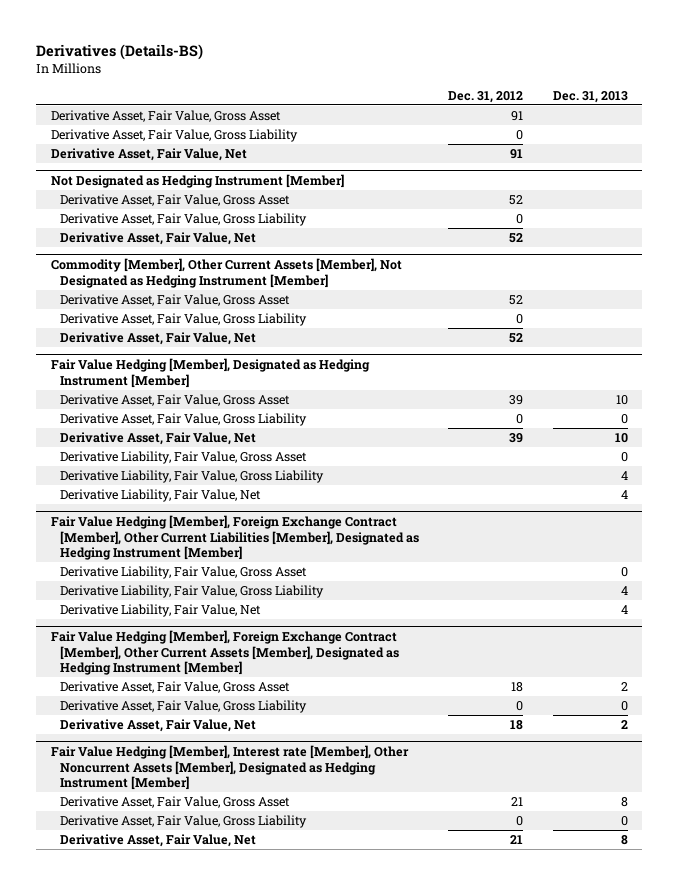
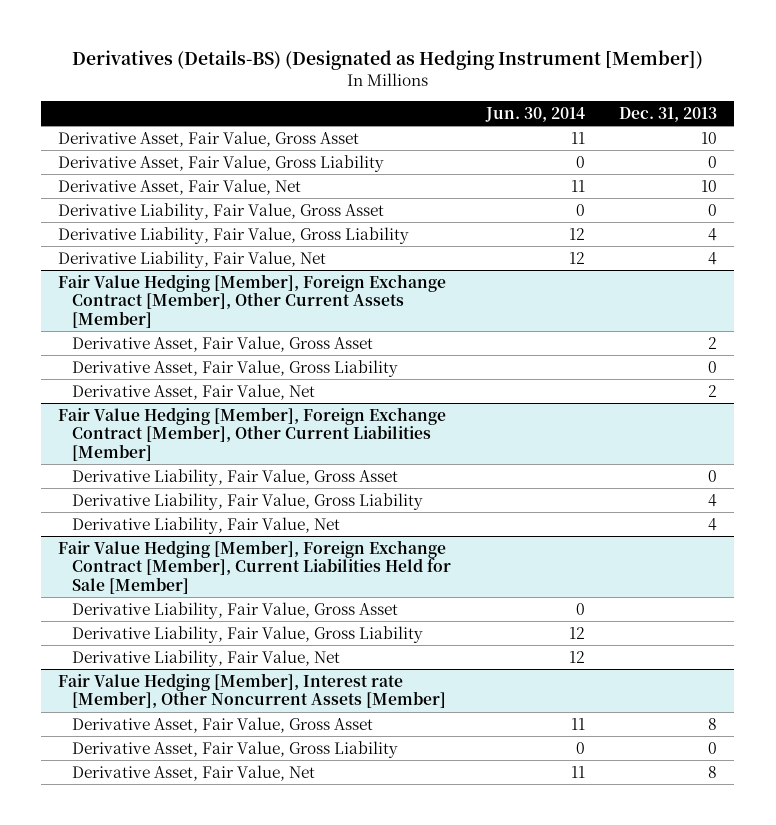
- Derivatives (Details-BS)
+ Derivatives (Details-BS) (Designated as Hedging Instrument [Member])
- | Dec. 31, 2012 | Dec. 31, 2013
+ | Jun. 30, 2014 | Dec. 31, 2013
- Derivative Asset, Fair Value, Gross Asset | 91 |
- Derivative Asset, Fair Value, Gross Liability | 0 |
- Derivative Asset, Fair Value, Net | 91 |
- Not Designated as Hedging Instrument [Member]
- Derivative Asset, Fair Value, Gross Asset | 52 |
- Derivative Asset, Fair Value, Gross Liability | 0 |
- Derivative Asset, Fair Value, Net | 52 |
- Commodity [Member], Other Current Assets [Member], Not Designated as Hedging Instrument [Member]
- Derivative Asset, Fair Value, Gross Asset | 52 |
- Derivative Asset, Fair Value, Gross Liability | 0 |
- Derivative Asset, Fair Value, Net | 52 |
- Fair Value Hedging [Member], Designated as Hedging Instrument [Member]
- Fair Value Hedging [Member], Foreign Exchange Contract [Member], Other Current Liabilities [Member], Designated as Hedging Instrument [Member]
- Derivative Liability, Fair Value, Gross Asset | | 0
- Derivative Liability, Fair Value, Gross Liability | | 4
- Derivative Liability, Fair Value, Net | | 4
- Fair Value Hedging [Member], Foreign Exchange Contract [Member], Other Current Assets [Member], Designated as Hedging Instrument [Member]
+ Fair Value Hedging [Member], Foreign Exchange Contract [Member], Other Current Assets [Member]
- Fair Value Hedging [Member], Interest rate [Member], Other Noncurrent Assets [Member], Designated as Hedging Instrument [Member]
+ Fair Value Hedging [Member], Foreign Exchange Contract [Member], Other Current Liabilities [Member]
+ Derivative Liability, Fair Value, Gross Asset | | 0
+ Derivative Liability, Fair Value, Gross Liability | | 4
+ Derivative Liability, Fair Value, Net | | 4
+ Fair Value Hedging [Member], Foreign Exchange Contract [Member], Current Liabilities Held for Sale [Member]
+ Derivative Liability, Fair Value, Gross Asset | 0 |
+ Derivative Liability, Fair Value, Gross Liability | 12 |
+ Derivative Liability, Fair Value, Net | 12 |
+ Fair Value Hedging [Member], Interest rate [Member], Other Noncurrent Assets [Member]

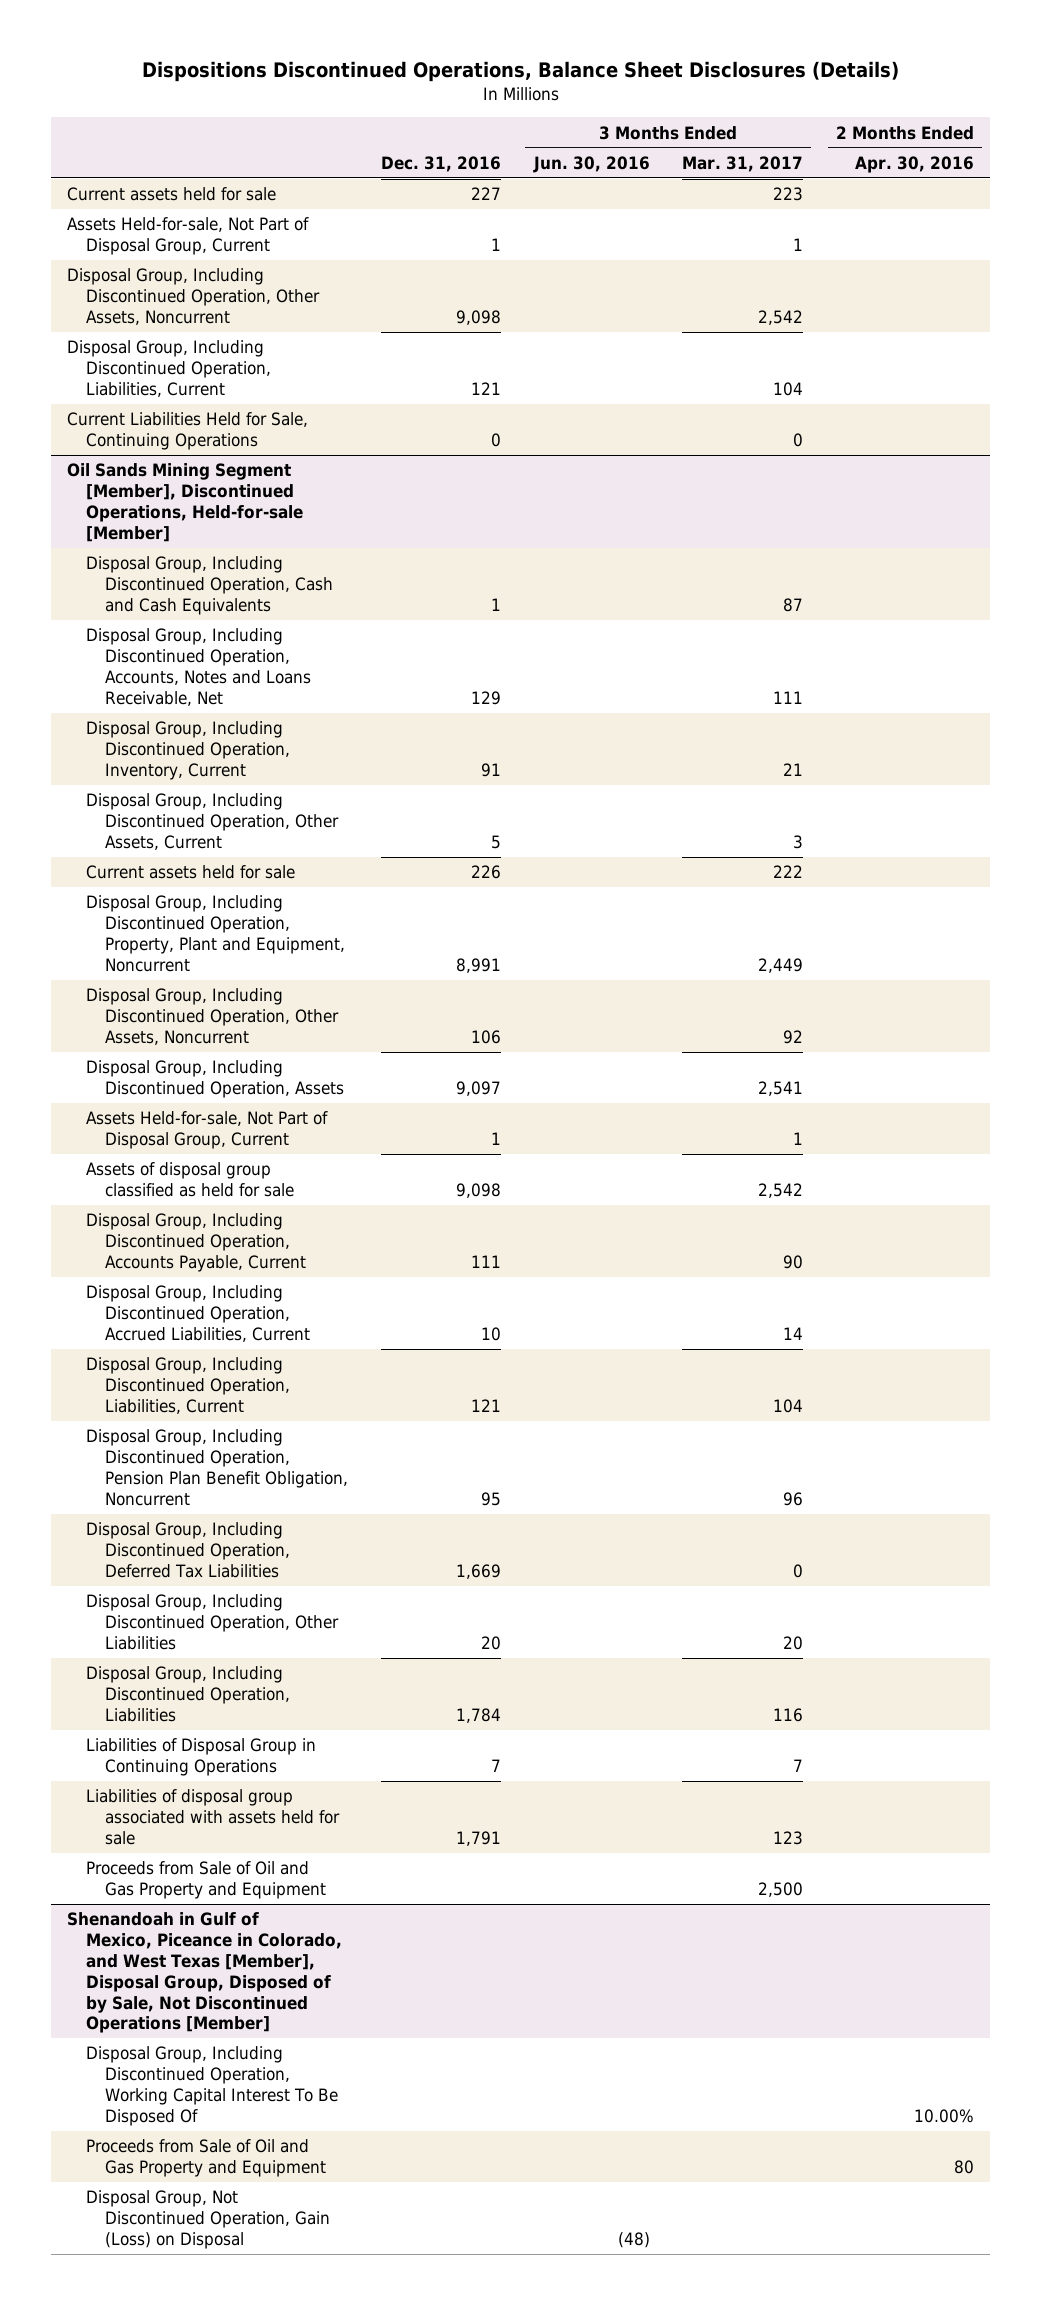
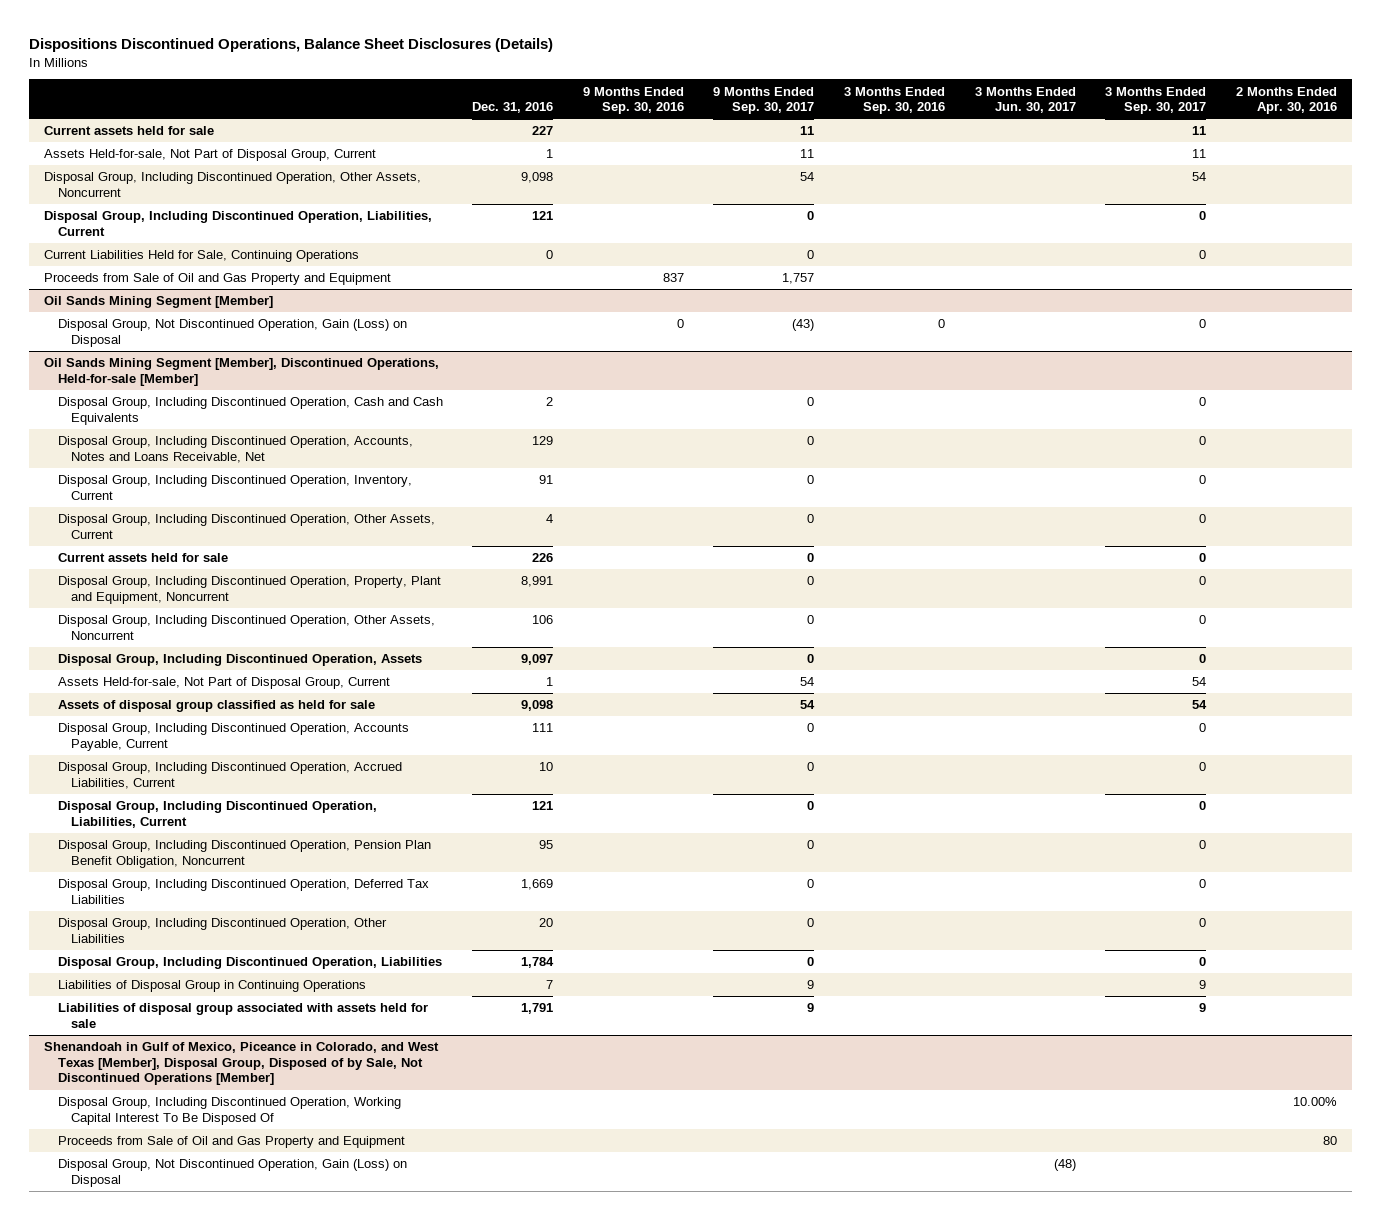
- | Dec. 31, 2016 | 3 Months Ended Jun. 30, 2016 | 3 Months Ended Mar. 31, 2017 | 2 Months Ended Apr. 30, 2016
+ | Dec. 31, 2016 | 9 Months Ended Sep. 30, 2016 | 9 Months Ended Sep. 30, 2017 | 3 Months Ended Sep. 30, 2016 | 3 Months Ended Jun. 30, 2017 | 3 Months Ended Sep. 30, 2017 | 2 Months Ended Apr. 30, 2016
+ Proceeds from Sale of Oil and Gas Property and Equipment | | 837 | 1,757 | | | |
+ Oil Sands Mining Segment [Member]
+ Disposal Group, Not Discontinued Operation, Gain (Loss) on Disposal | | 0 | (43) | 0 | | 0 |
@ Oil Sands Mining Segment [Member], Discontinued Operations, Held-for-sale [Member]
- Disposal Group, Including Discontinued Operation, Cash and Cash Equivalents | 1 | | 87 |
+ Disposal Group, Including Discontinued Operation, Cash and Cash Equivalents | 2 | | 0 | | | 0 |
- Disposal Group, Including Discontinued Operation, Other Assets, Current | 5 | | 3 |
+ Disposal Group, Including Discontinued Operation, Other Assets, Current | 4 | | 0 | | | 0 |
- Proceeds from Sale of Oil and Gas Property and Equipment | | | 2,500 |

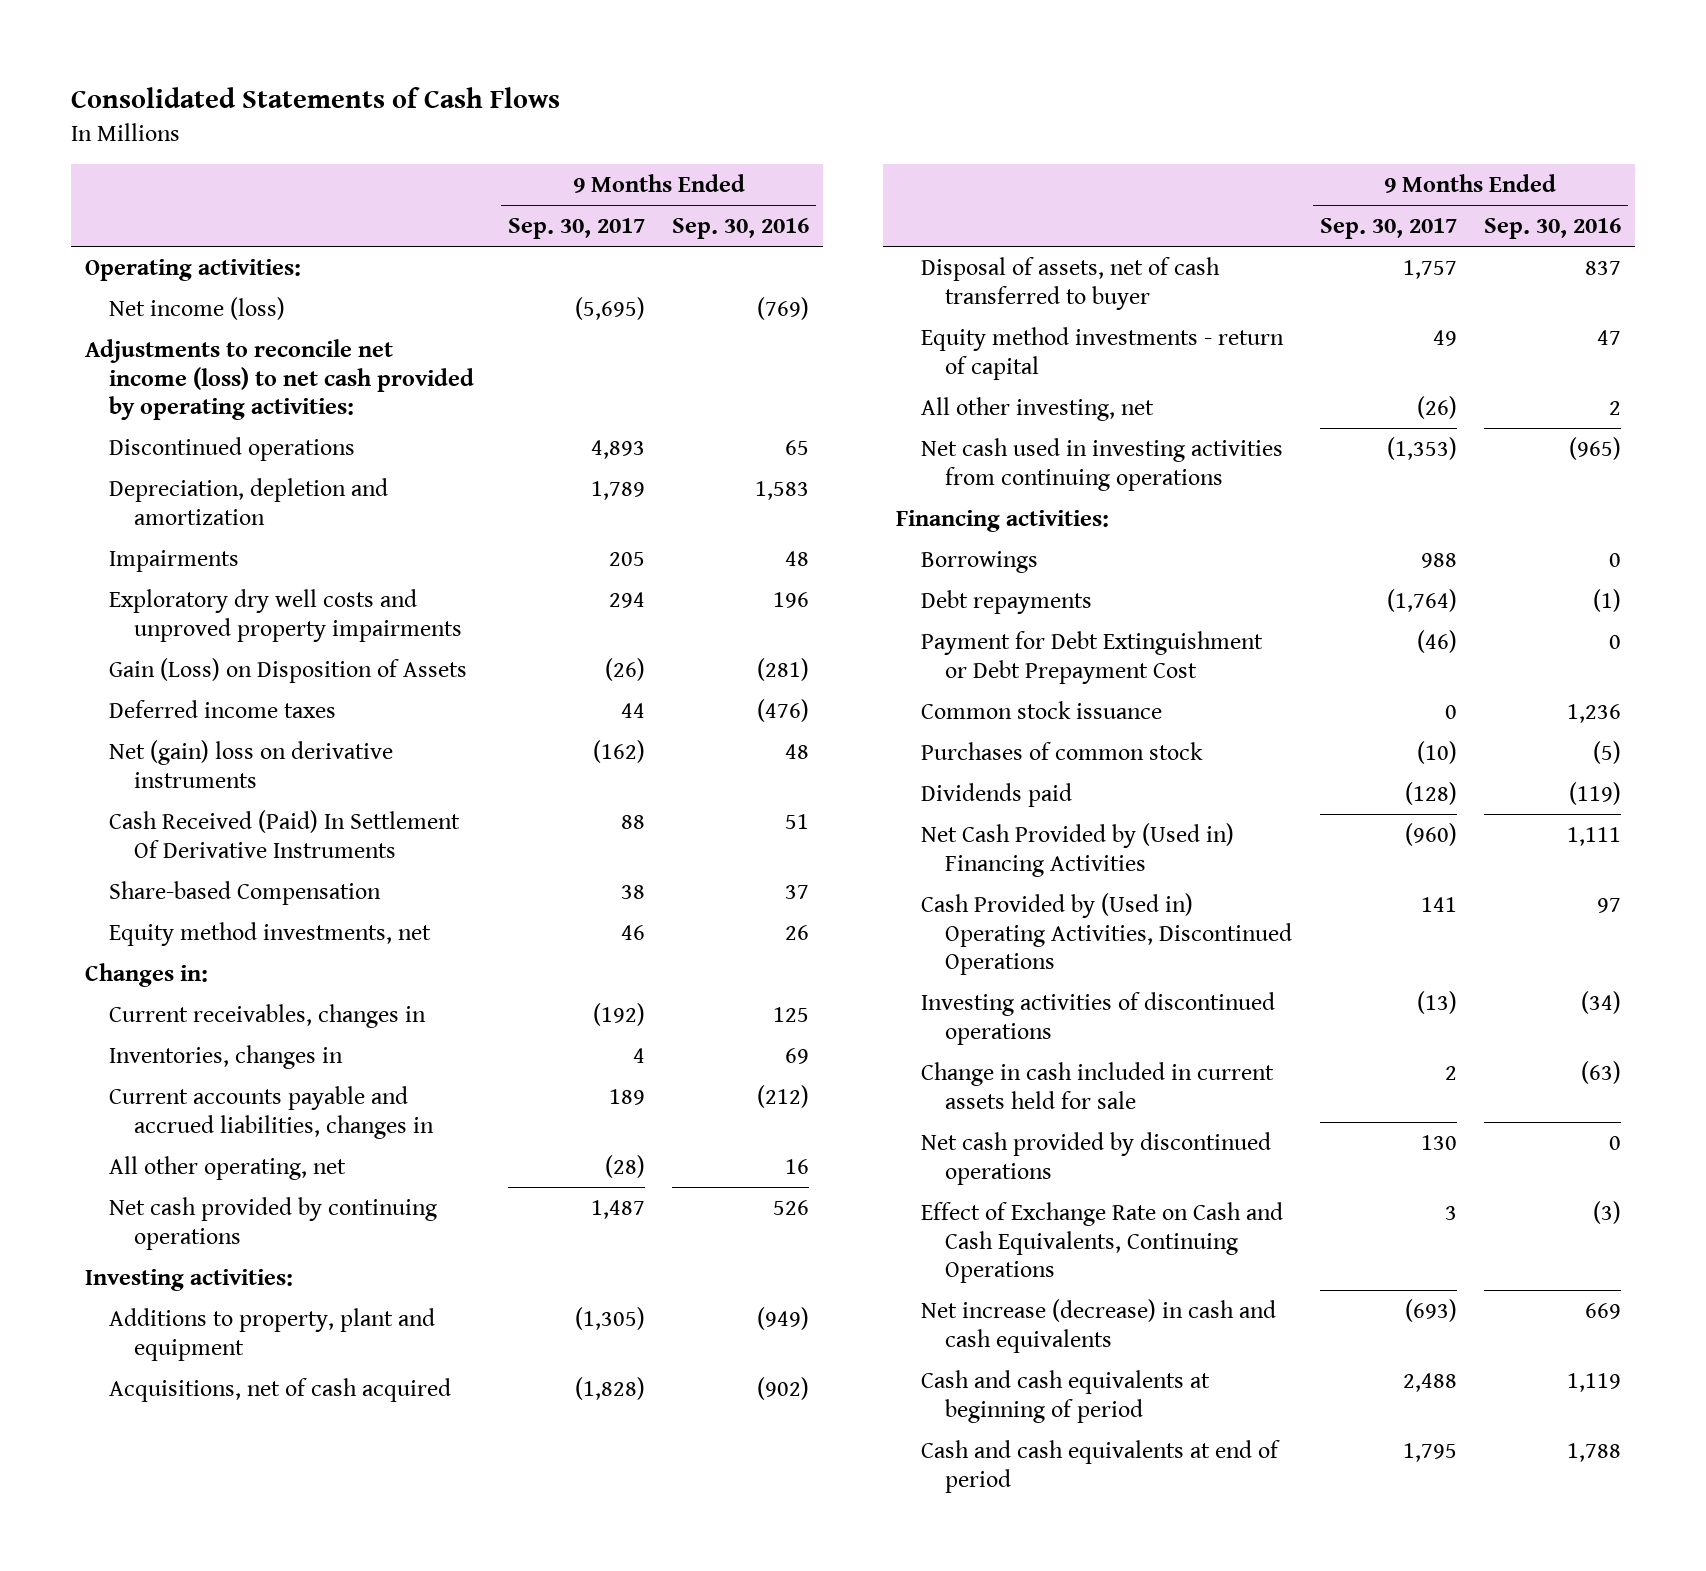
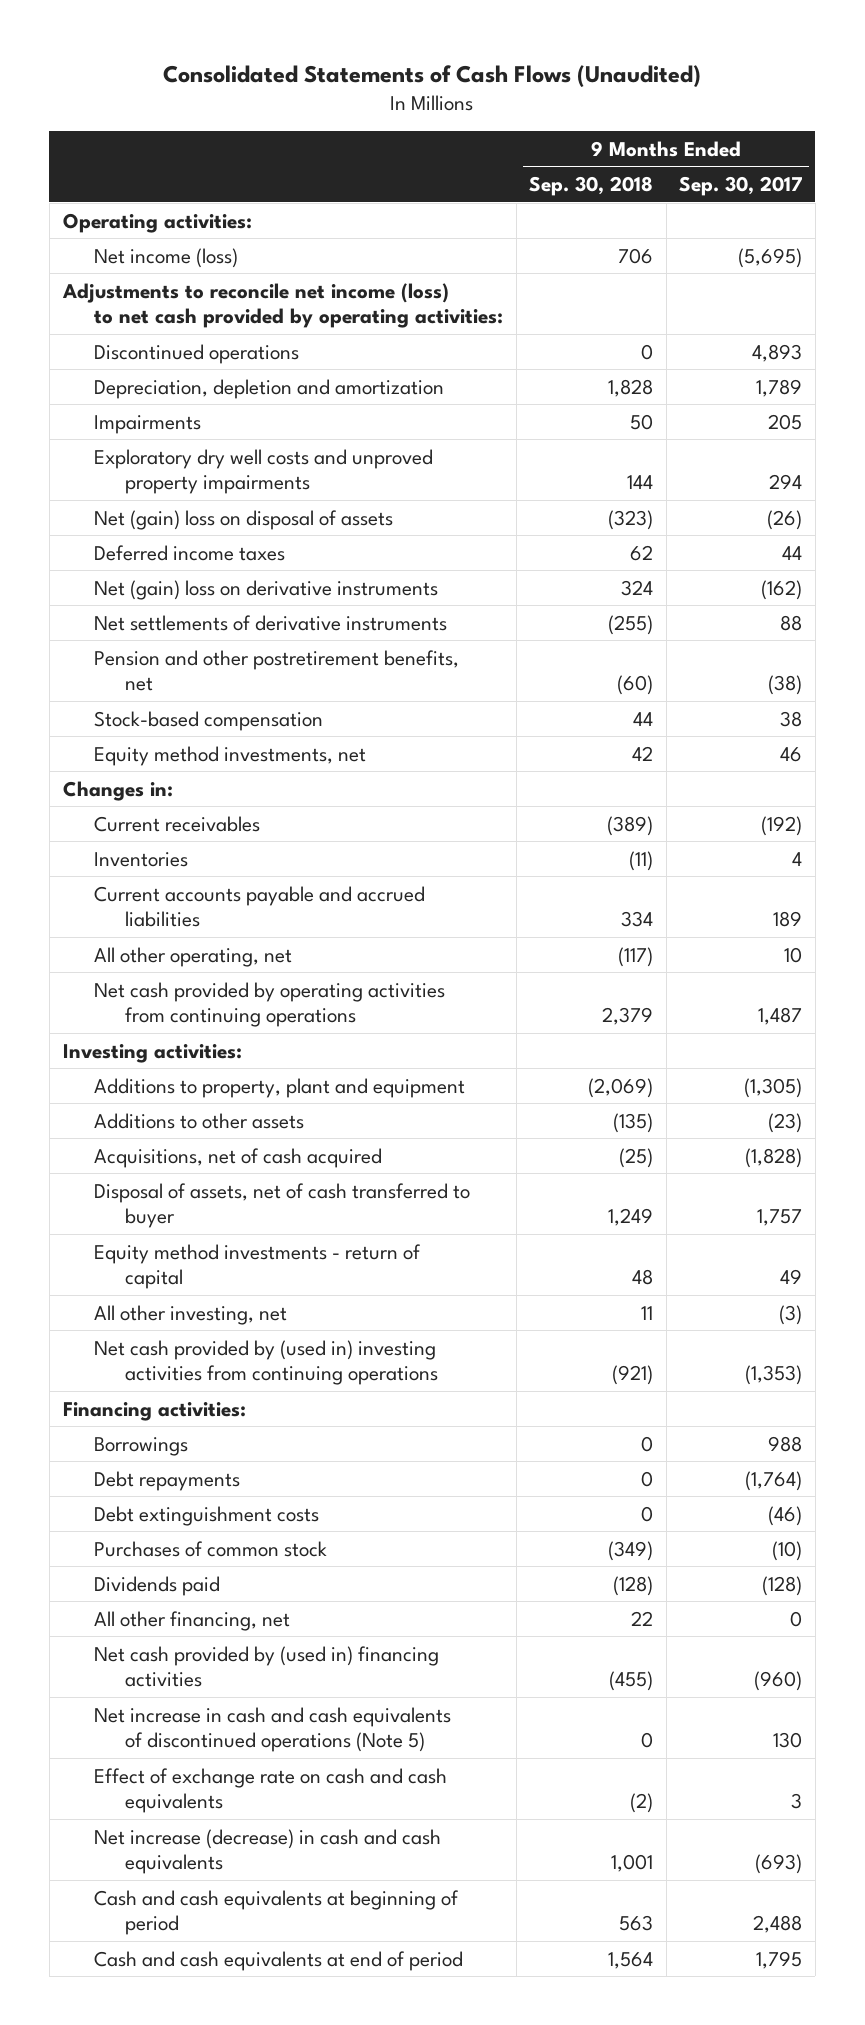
- Consolidated Statements of Cash Flows
+ Consolidated Statements of Cash Flows (Unaudited)
- | 9 Months Ended Sep. 30, 2017 | 9 Months Ended Sep. 30, 2016
+ | 9 Months Ended Sep. 30, 2018 | 9 Months Ended Sep. 30, 2017
- Gain (Loss) on Disposition of Assets | (26) | (281)
+ Net (gain) loss on disposal of assets | (323) | (26)
- Cash Received (Paid) In Settlement Of Derivative Instruments | 88 | 51
- Share-based Compensation | 38 | 37
+ Net settlements of derivative instruments | (255) | 88
+ Pension and other postretirement benefits, net | (60) | (38)
+ Stock-based compensation | 44 | 38
- Current receivables, changes in | (192) | 125
- Inventories, changes in | 4 | 69
- Current accounts payable and accrued liabilities, changes in | 189 | (212)
- All other operating, net | (28) | 16
- Net cash provided by continuing operations | 1,487 | 526
+ Current receivables | (389) | (192)
+ Inventories | (11) | 4
+ Current accounts payable and accrued liabilities | 334 | 189
+ All other operating, net | (117) | 10
+ Net cash provided by operating activities from continuing operations | 2,379 | 1,487
+ Additions to other assets | (135) | (23)
- All other investing, net | (26) | 2
- Net cash used in investing activities from continuing operations | (1,353) | (965)
+ All other investing, net | 11 | (3)
+ Net cash provided by (used in) investing activities from continuing operations | (921) | (1,353)
- Payment for Debt Extinguishment or Debt Prepayment Cost | (46) | 0
- Common stock issuance | 0 | 1,236
+ Debt extinguishment costs | 0 | (46)
- Net Cash Provided by (Used in) Financing Activities | (960) | 1,111
- Cash Provided by (Used in) Operating Activities, Discontinued Operations | 141 | 97
- Investing activities of discontinued operations | (13) | (34)
- Change in cash included in current assets held for sale | 2 | (63)
- Net cash provided by discontinued operations | 130 | 0
- Effect of Exchange Rate on Cash and Cash Equivalents, Continuing Operations | 3 | (3)
+ All other financing, net | 22 | 0
+ Net cash provided by (used in) financing activities | (455) | (960)
+ Net increase in cash and cash equivalents of discontinued operations (Note 5) | 0 | 130
+ Effect of exchange rate on cash and cash equivalents | (2) | 3

